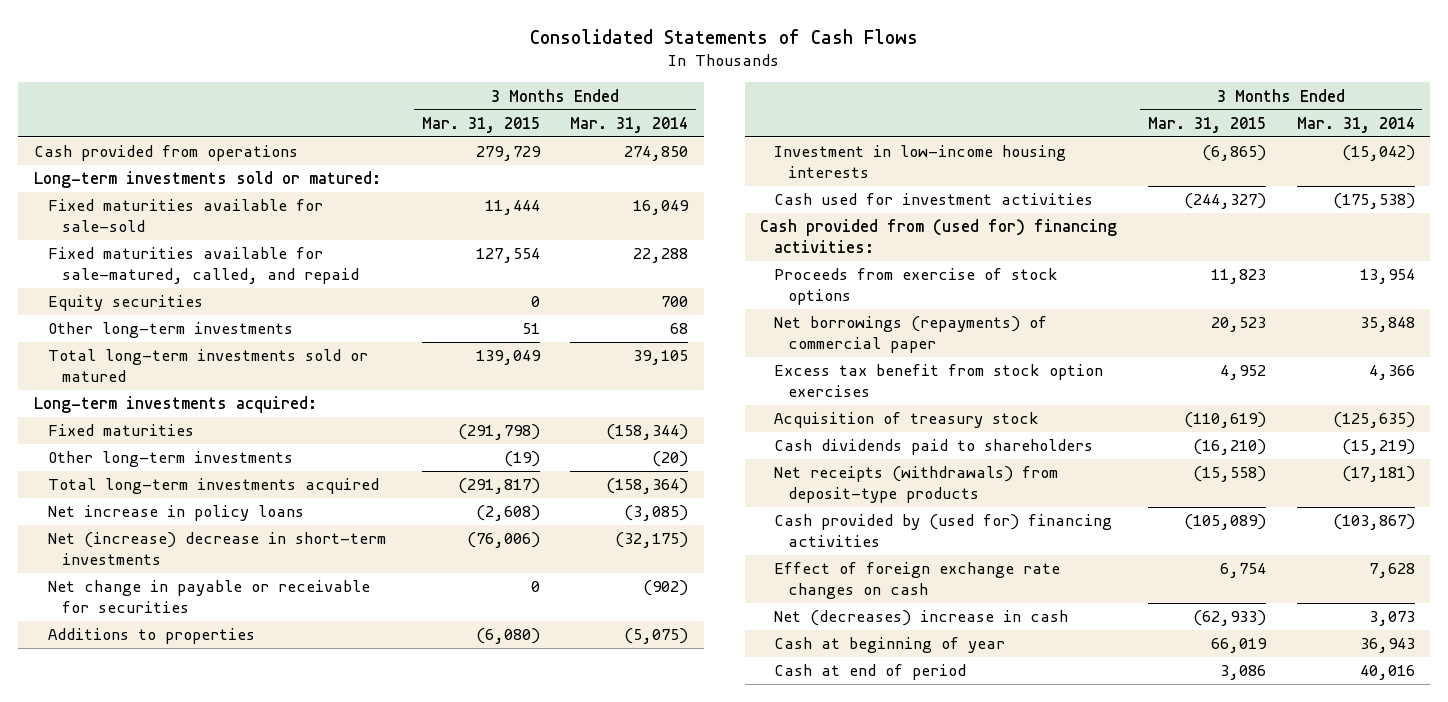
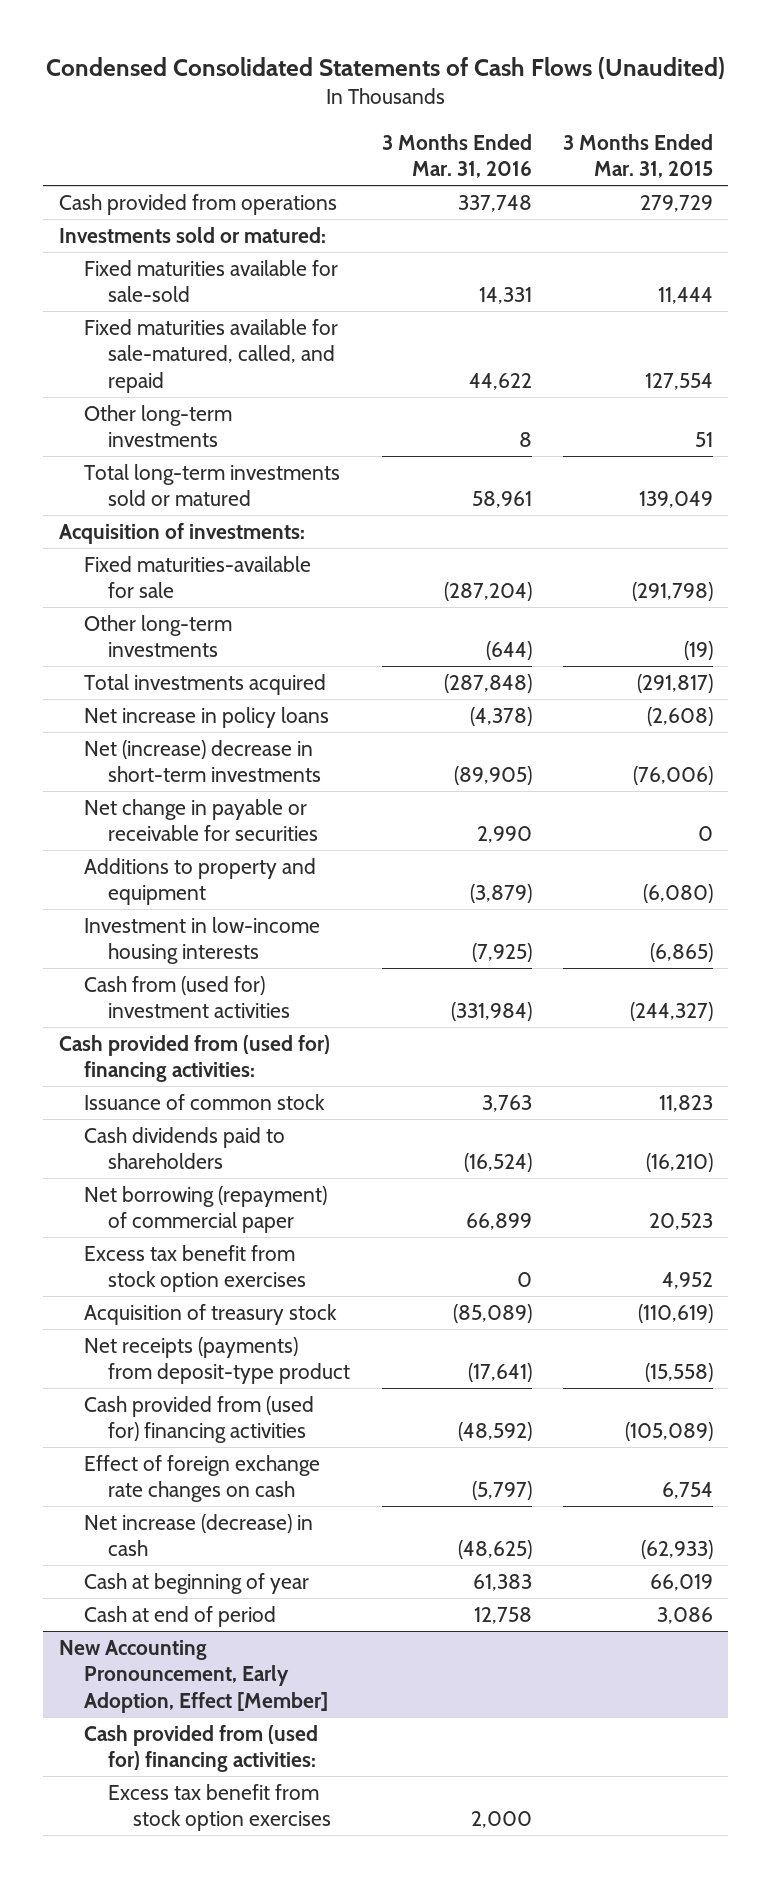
- Consolidated Statements of Cash Flows
+ Condensed Consolidated Statements of Cash Flows (Unaudited)
- | 3 Months Ended Mar. 31, 2015 | 3 Months Ended Mar. 31, 2014
+ | 3 Months Ended Mar. 31, 2016 | 3 Months Ended Mar. 31, 2015
- Long-term investments sold or matured:
+ Investments sold or matured:
- Equity securities | 0 | 700
- Long-term investments acquired:
- Fixed maturities | (291,798) | (158,344)
+ Acquisition of investments:
+ Fixed maturities-available for sale | (287,204) | (291,798)
- Total long-term investments acquired | (291,817) | (158,364)
+ Total investments acquired | (287,848) | (291,817)
- Additions to properties | (6,080) | (5,075)
+ Additions to property and equipment | (3,879) | (6,080)
- Cash used for investment activities | (244,327) | (175,538)
+ Cash from (used for) investment activities | (331,984) | (244,327)
- Proceeds from exercise of stock options | 11,823 | 13,954
- Net borrowings (repayments) of commercial paper | 20,523 | 35,848
+ Issuance of common stock | 3,763 | 11,823
moved up: Cash dividends paid to shareholders | (16,524) | (16,210)
+ Net borrowing (repayment) of commercial paper | 66,899 | 20,523
- Net receipts (withdrawals) from deposit-type products | (15,558) | (17,181)
- Cash provided by (used for) financing activities | (105,089) | (103,867)
+ Net receipts (payments) from deposit-type product | (17,641) | (15,558)
+ Cash provided from (used for) financing activities | (48,592) | (105,089)
- Net (decreases) increase in cash | (62,933) | 3,073
+ Net increase (decrease) in cash | (48,625) | (62,933)
+ New Accounting Pronouncement, Early Adoption, Effect [Member]
+ Cash provided from (used for) financing activities:
+ Excess tax benefit from stock option exercises | 2,000 |

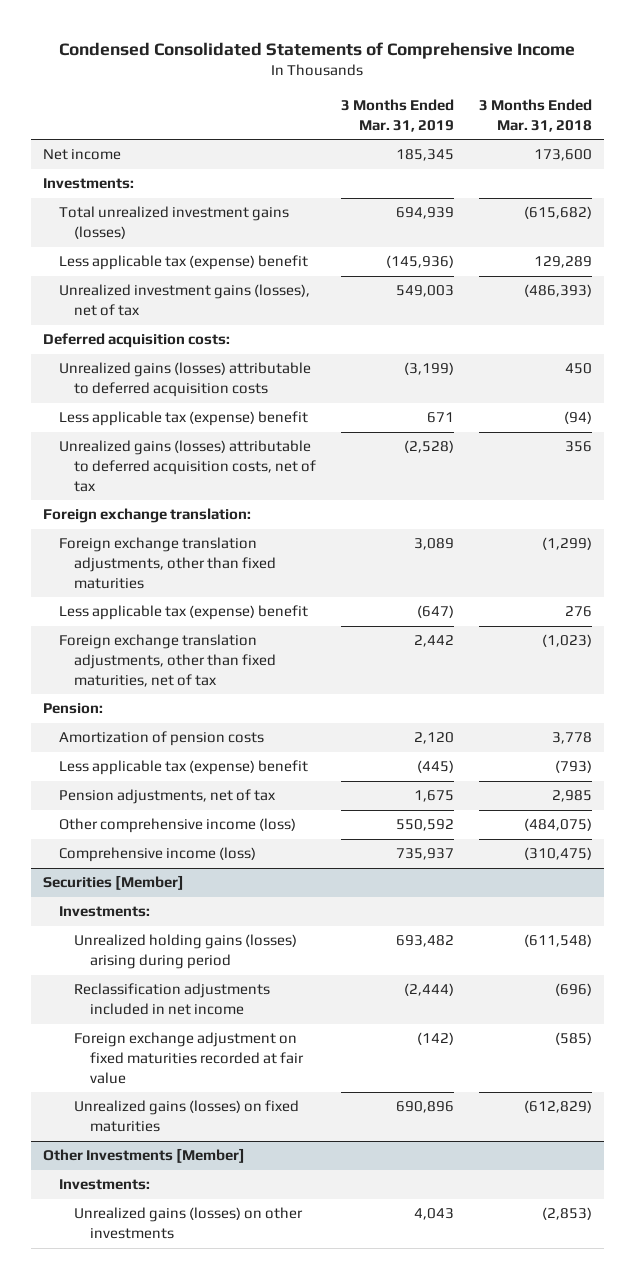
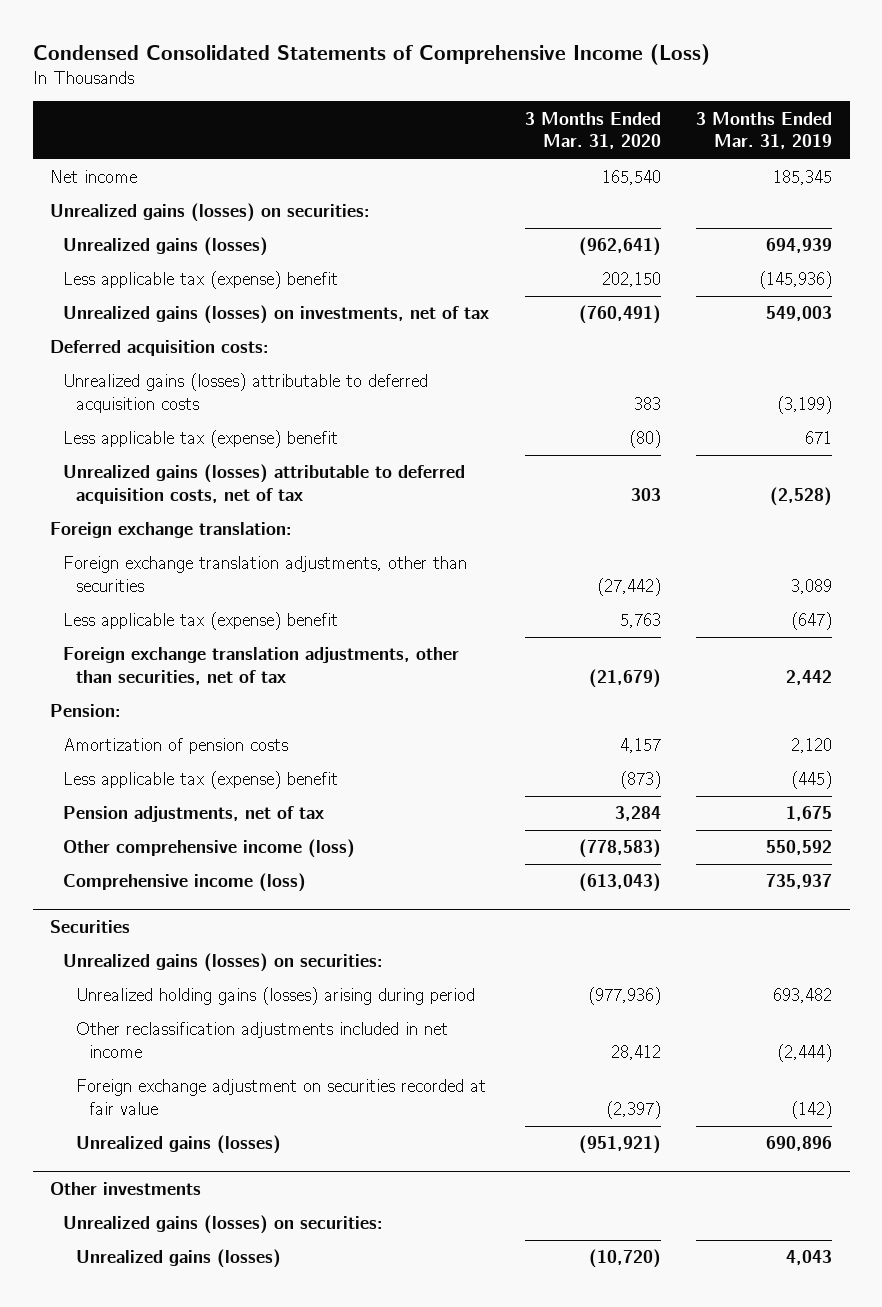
- Condensed Consolidated Statements of Comprehensive Income
+ Condensed Consolidated Statements of Comprehensive Income (Loss)
- | 3 Months Ended Mar. 31, 2019 | 3 Months Ended Mar. 31, 2018
+ | 3 Months Ended Mar. 31, 2020 | 3 Months Ended Mar. 31, 2019
- Investments:
- Total unrealized investment gains (losses) | 694,939 | (615,682)
+ Unrealized gains (losses) on securities:
+ Unrealized gains (losses) | (962,641) | 694,939
- Unrealized investment gains (losses), net of tax | 549,003 | (486,393)
+ Unrealized gains (losses) on investments, net of tax | (760,491) | 549,003
- Foreign exchange translation adjustments, other than fixed maturities | 3,089 | (1,299)
+ Foreign exchange translation adjustments, other than securities | (27,442) | 3,089
- Foreign exchange translation adjustments, other than fixed maturities, net of tax | 2,442 | (1,023)
+ Foreign exchange translation adjustments, other than securities, net of tax | (21,679) | 2,442
- Securities [Member]
- Investments:
+ Securities
+ Unrealized gains (losses) on securities:
- Reclassification adjustments included in net income | (2,444) | (696)
- Foreign exchange adjustment on fixed maturities recorded at fair value | (142) | (585)
- Unrealized gains (losses) on fixed maturities | 690,896 | (612,829)
- Other Investments [Member]
- Investments:
- Unrealized gains (losses) on other investments | 4,043 | (2,853)
+ Other reclassification adjustments included in net income | 28,412 | (2,444)
+ Foreign exchange adjustment on securities recorded at fair value | (2,397) | (142)
+ Unrealized gains (losses) | (951,921) | 690,896
+ Other investments
+ Unrealized gains (losses) on securities:
+ Unrealized gains (losses) | (10,720) | 4,043

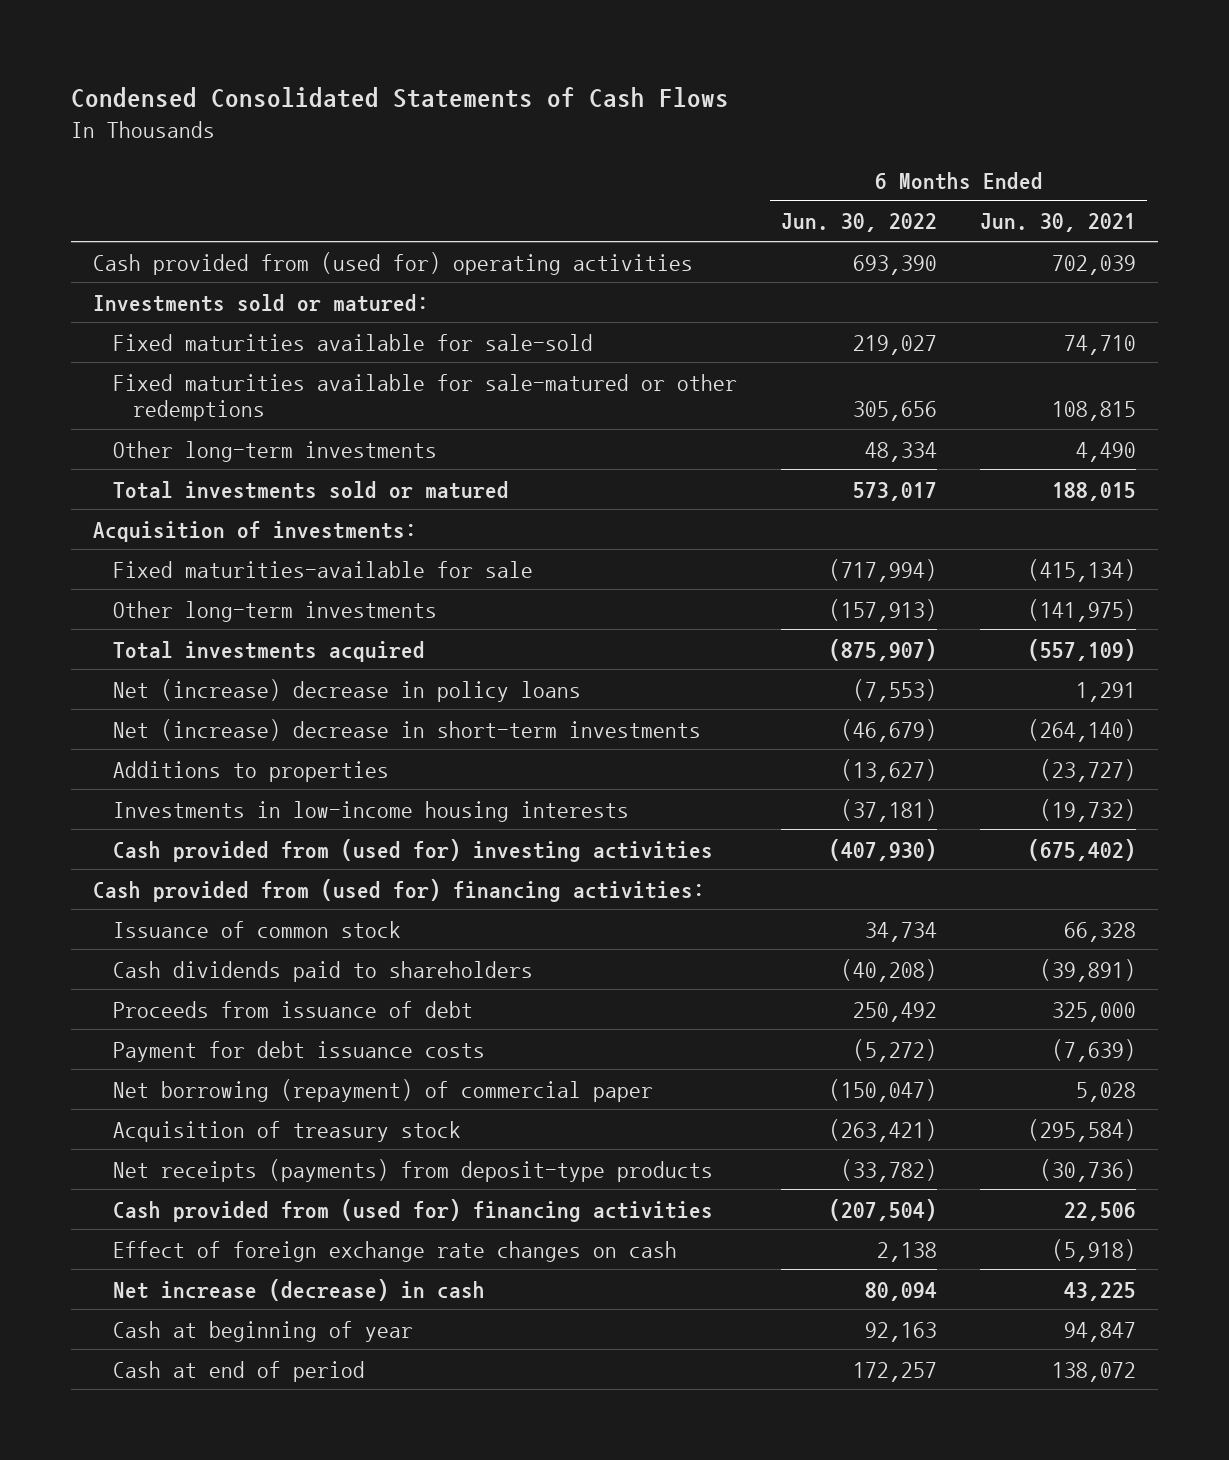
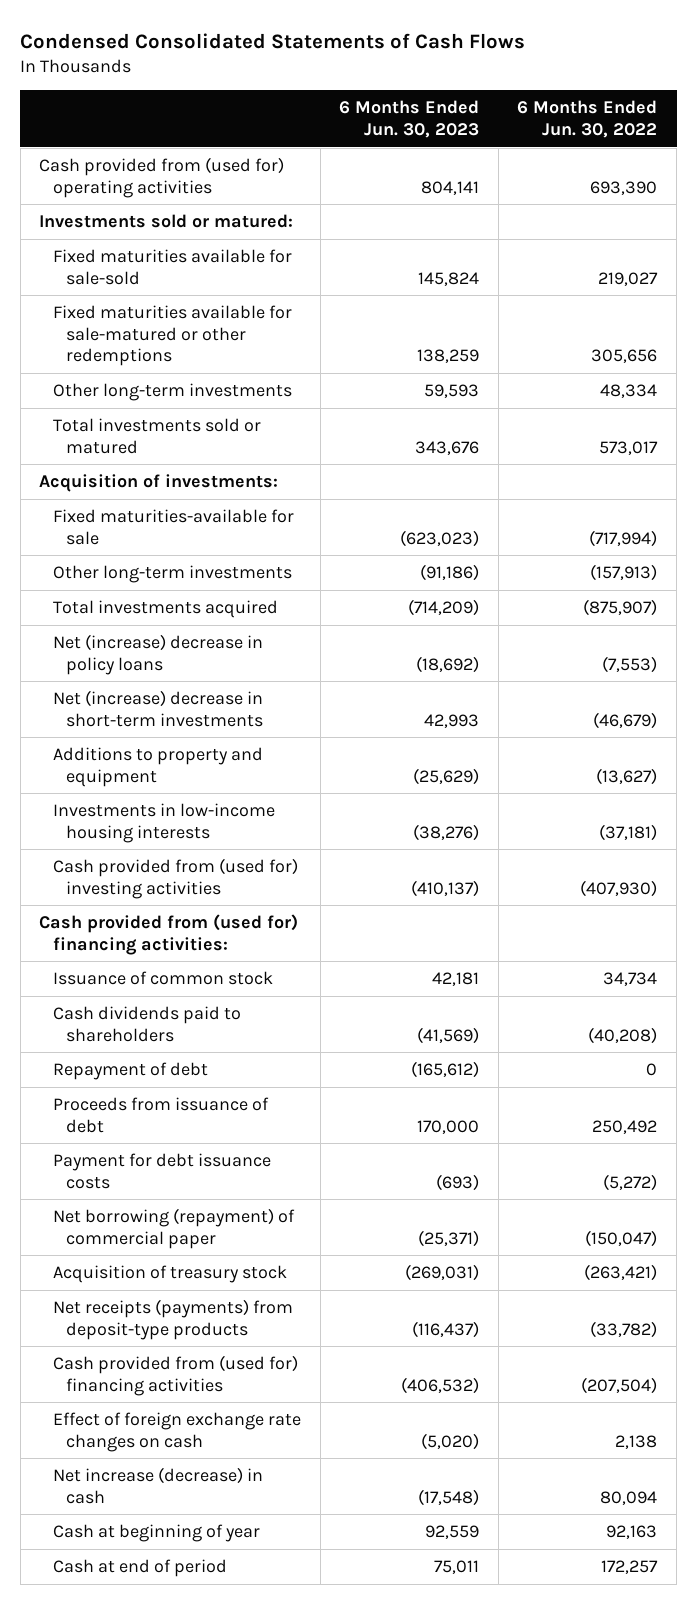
- | 6 Months Ended Jun. 30, 2022 | 6 Months Ended Jun. 30, 2021
+ | 6 Months Ended Jun. 30, 2023 | 6 Months Ended Jun. 30, 2022
- Additions to properties | (13,627) | (23,727)
+ Additions to property and equipment | (25,629) | (13,627)
+ Repayment of debt | (165,612) | 0

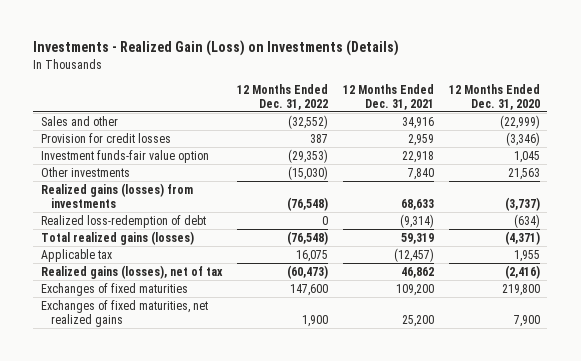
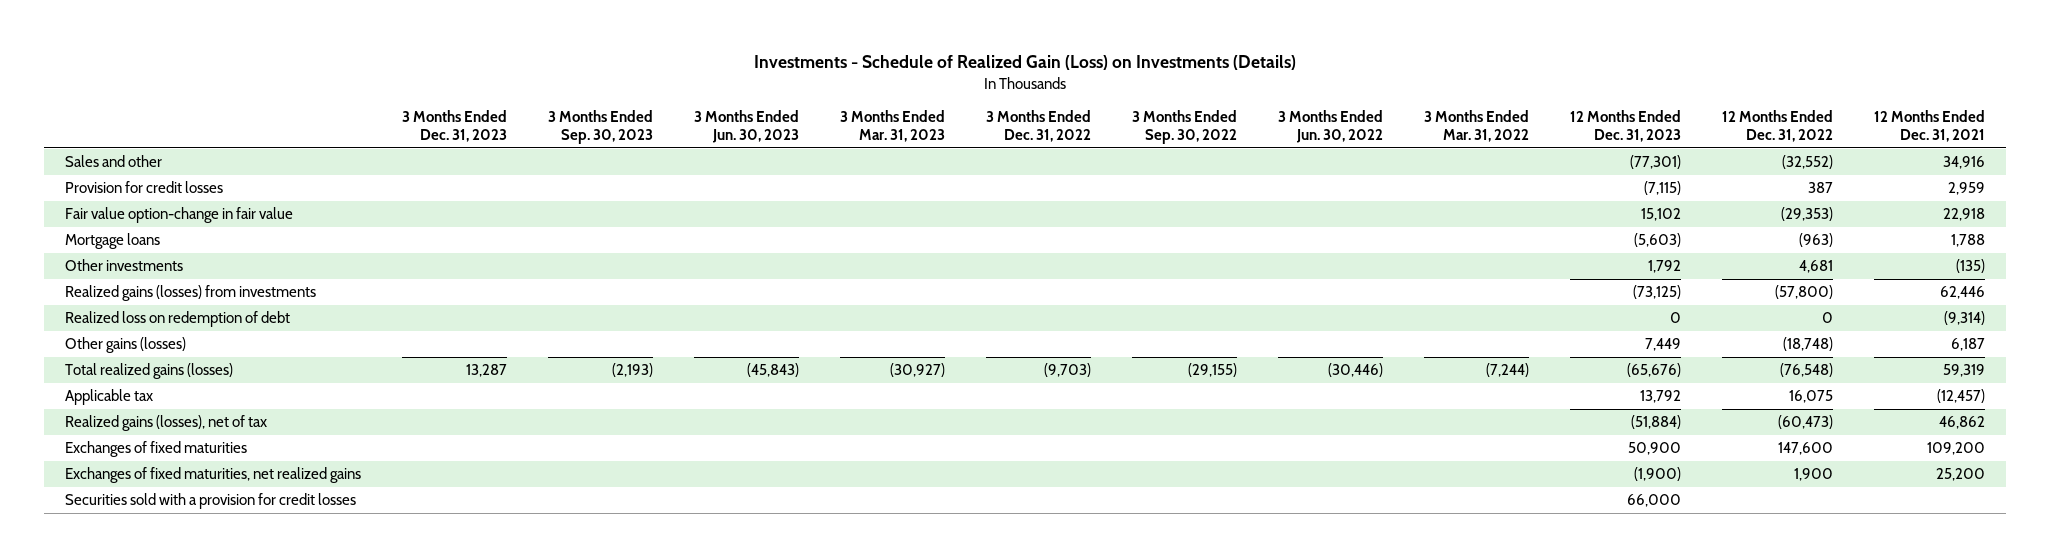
- Investments - Realized Gain (Loss) on Investments (Details)
+ Investments - Schedule of Realized Gain (Loss) on Investments (Details)
- | 12 Months Ended Dec. 31, 2022 | 12 Months Ended Dec. 31, 2021 | 12 Months Ended Dec. 31, 2020
+ | 3 Months Ended Dec. 31, 2023 | 3 Months Ended Sep. 30, 2023 | 3 Months Ended Jun. 30, 2023 | 3 Months Ended Mar. 31, 2023 | 3 Months Ended Dec. 31, 2022 | 3 Months Ended Sep. 30, 2022 | 3 Months Ended Jun. 30, 2022 | 3 Months Ended Mar. 31, 2022 | 12 Months Ended Dec. 31, 2023 | 12 Months Ended Dec. 31, 2022 | 12 Months Ended Dec. 31, 2021
- Investment funds-fair value option | (29,353) | 22,918 | 1,045
- Other investments | (15,030) | 7,840 | 21,563
- Realized gains (losses) from investments | (76,548) | 68,633 | (3,737)
- Realized loss-redemption of debt | 0 | (9,314) | (634)
+ Fair value option-change in fair value | | | | | | | | | 15,102 | (29,353) | 22,918
+ Mortgage loans | | | | | | | | | (5,603) | (963) | 1,788
+ Other investments | | | | | | | | | 1,792 | 4,681 | (135)
+ Realized gains (losses) from investments | | | | | | | | | (73,125) | (57,800) | 62,446
+ Realized loss on redemption of debt | | | | | | | | | 0 | 0 | (9,314)
+ Other gains (losses) | | | | | | | | | 7,449 | (18,748) | 6,187
+ Securities sold with a provision for credit losses | | | | | | | | | 66,000 | |

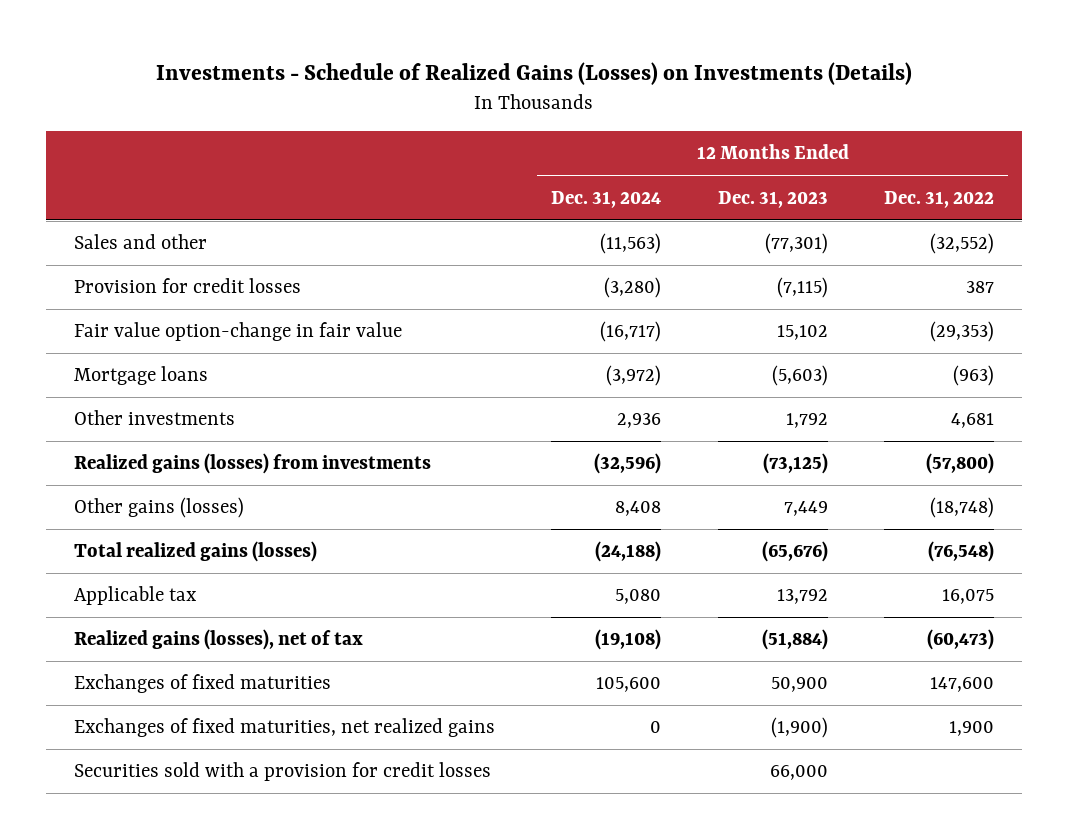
- Investments - Schedule of Realized Gain (Loss) on Investments (Details)
+ Investments - Schedule of Realized Gains (Losses) on Investments (Details)
- | 3 Months Ended Dec. 31, 2023 | 3 Months Ended Sep. 30, 2023 | 3 Months Ended Jun. 30, 2023 | 3 Months Ended Mar. 31, 2023 | 3 Months Ended Dec. 31, 2022 | 3 Months Ended Sep. 30, 2022 | 3 Months Ended Jun. 30, 2022 | 3 Months Ended Mar. 31, 2022 | 12 Months Ended Dec. 31, 2023 | 12 Months Ended Dec. 31, 2022 | 12 Months Ended Dec. 31, 2021
+ | 12 Months Ended Dec. 31, 2024 | 12 Months Ended Dec. 31, 2023 | 12 Months Ended Dec. 31, 2022
- Realized loss on redemption of debt | | | | | | | | | 0 | 0 | (9,314)

